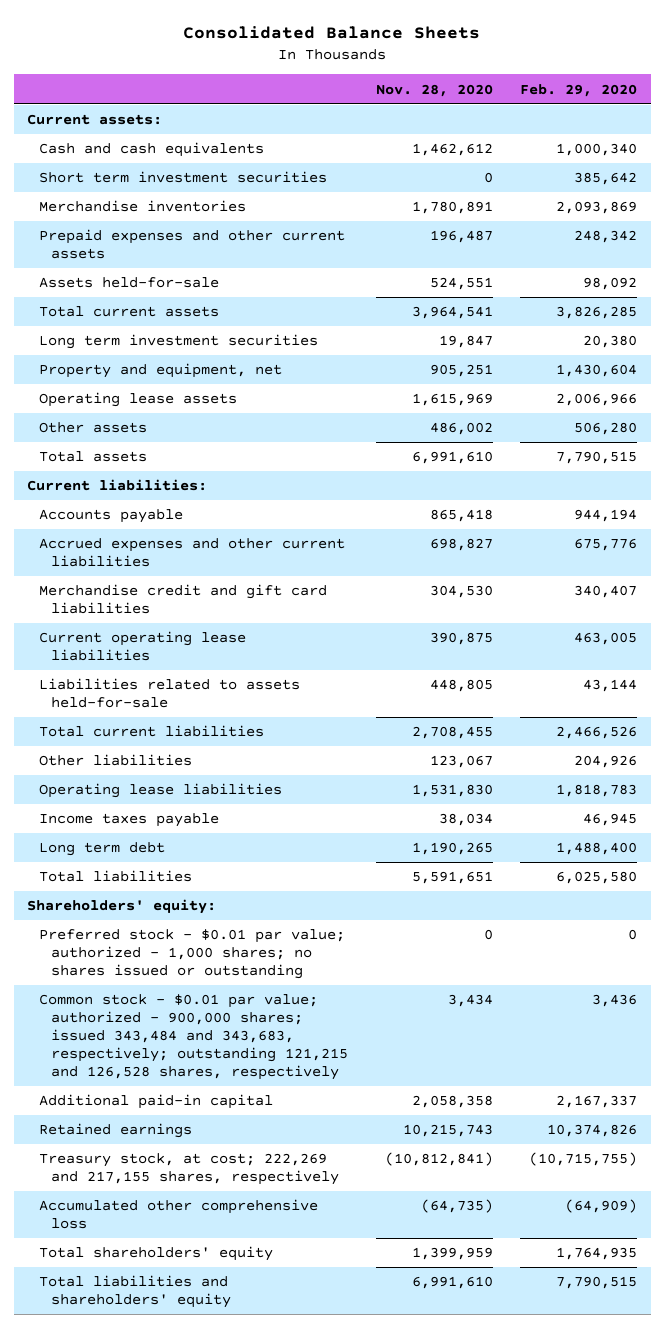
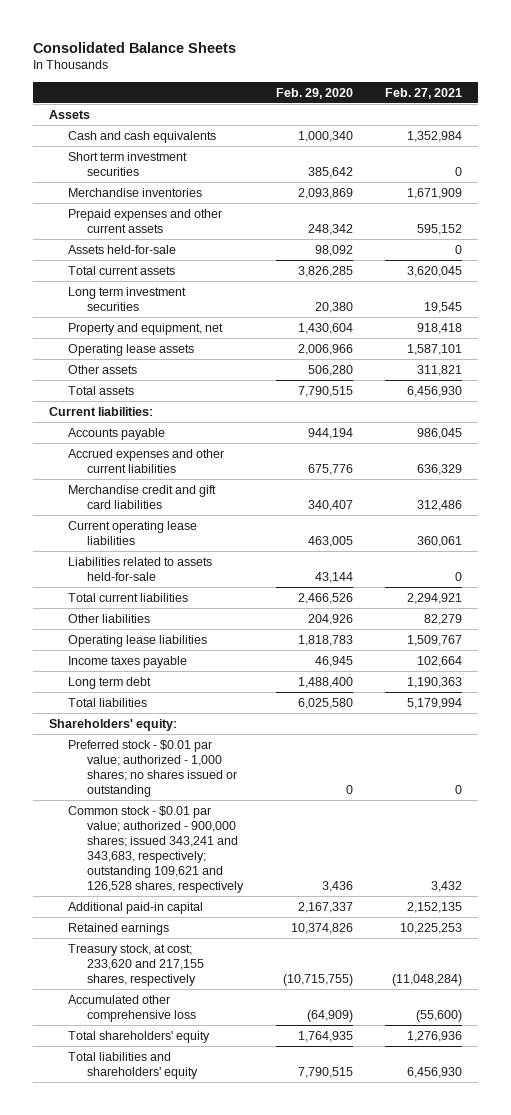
- | Nov. 28, 2020 | Feb. 29, 2020
+ | Feb. 29, 2020 | Feb. 27, 2021
- Current assets:
+ Assets
- Common stock - $0.01 par value; authorized - 900,000 shares; issued 343,484 and 343,683, respectively; outstanding 121,215 and 126,528 shares, respectively | 3,434 | 3,436
+ Common stock - $0.01 par value; authorized - 900,000 shares; issued 343,241 and 343,683, respectively; outstanding 109,621 and 126,528 shares, respectively | 3,436 | 3,432
- Treasury stock, at cost; 222,269 and 217,155 shares, respectively | (10,812,841) | (10,715,755)
+ Treasury stock, at cost; 233,620 and 217,155 shares, respectively | (10,715,755) | (11,048,284)

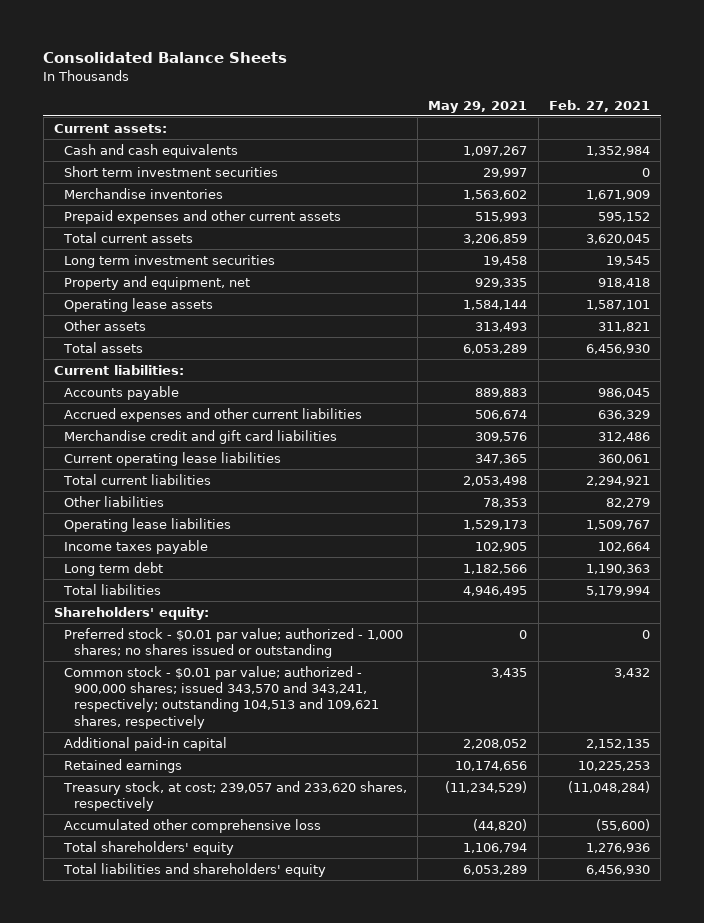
- | Feb. 29, 2020 | Feb. 27, 2021
+ | May 29, 2021 | Feb. 27, 2021
- Assets
+ Current assets:
- Assets held-for-sale | 98,092 | 0
- Liabilities related to assets held-for-sale | 43,144 | 0
- Common stock - $0.01 par value; authorized - 900,000 shares; issued 343,241 and 343,683, respectively; outstanding 109,621 and 126,528 shares, respectively | 3,436 | 3,432
+ Common stock - $0.01 par value; authorized - 900,000 shares; issued 343,570 and 343,241, respectively; outstanding 104,513 and 109,621 shares, respectively | 3,435 | 3,432
- Treasury stock, at cost; 233,620 and 217,155 shares, respectively | (10,715,755) | (11,048,284)
+ Treasury stock, at cost; 239,057 and 233,620 shares, respectively | (11,234,529) | (11,048,284)

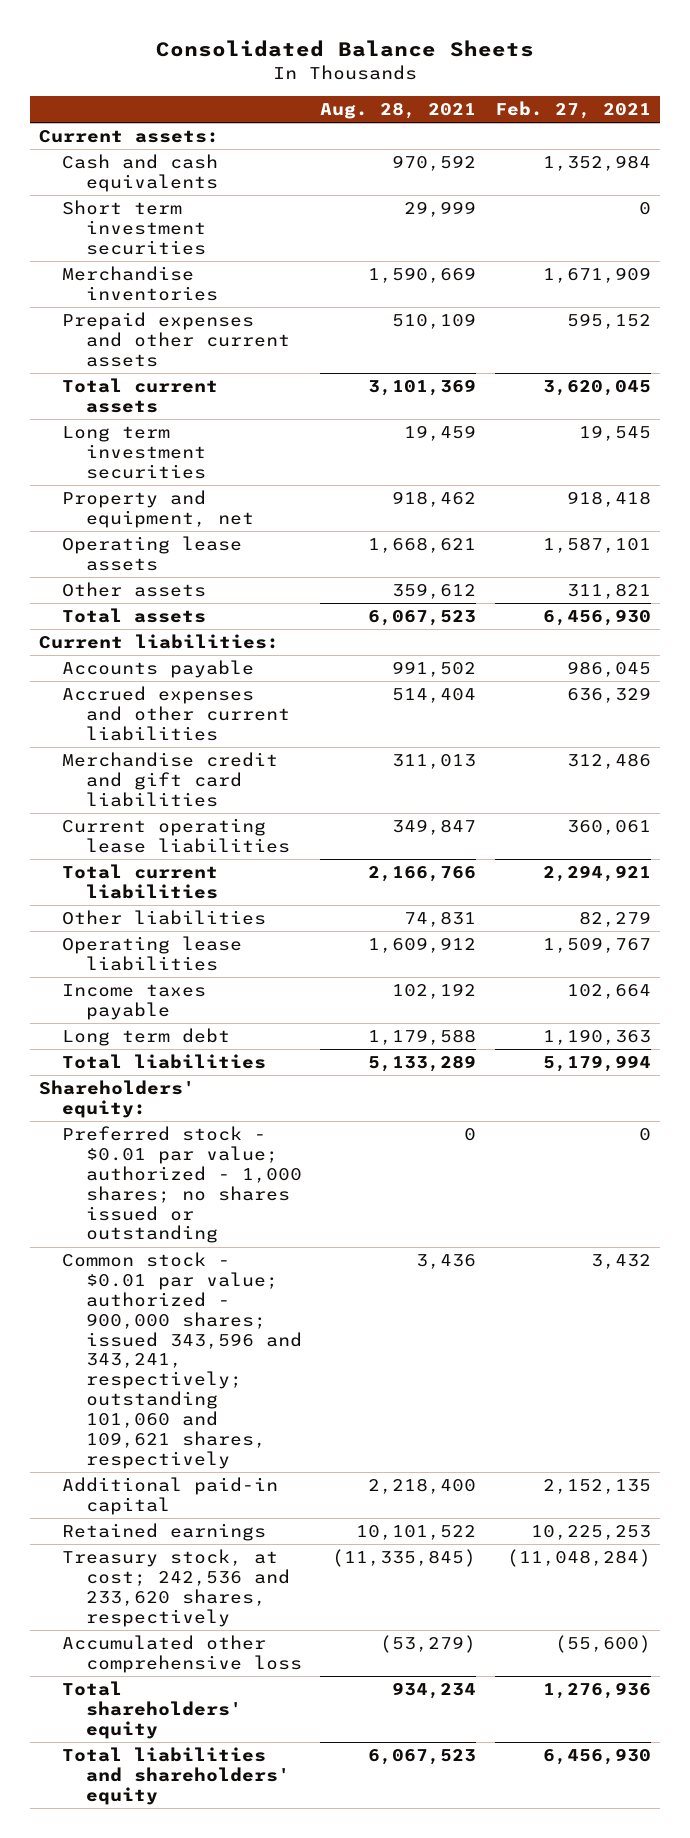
- | May 29, 2021 | Feb. 27, 2021
+ | Aug. 28, 2021 | Feb. 27, 2021
- Common stock - $0.01 par value; authorized - 900,000 shares; issued 343,570 and 343,241, respectively; outstanding 104,513 and 109,621 shares, respectively | 3,435 | 3,432
+ Common stock - $0.01 par value; authorized - 900,000 shares; issued 343,596 and 343,241, respectively; outstanding 101,060 and 109,621 shares, respectively | 3,436 | 3,432
- Treasury stock, at cost; 239,057 and 233,620 shares, respectively | (11,234,529) | (11,048,284)
+ Treasury stock, at cost; 242,536 and 233,620 shares, respectively | (11,335,845) | (11,048,284)

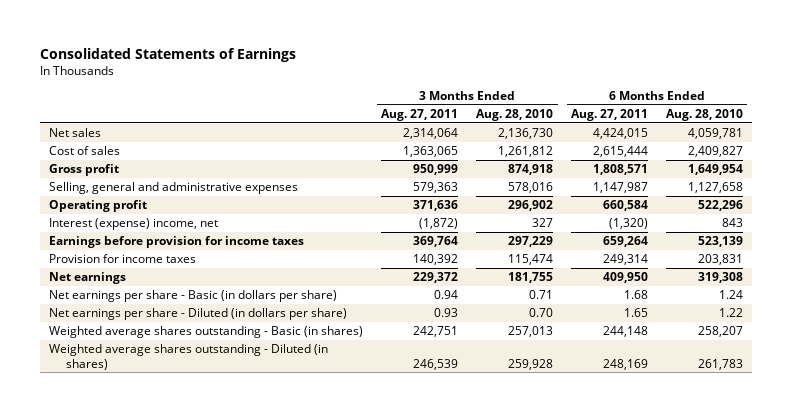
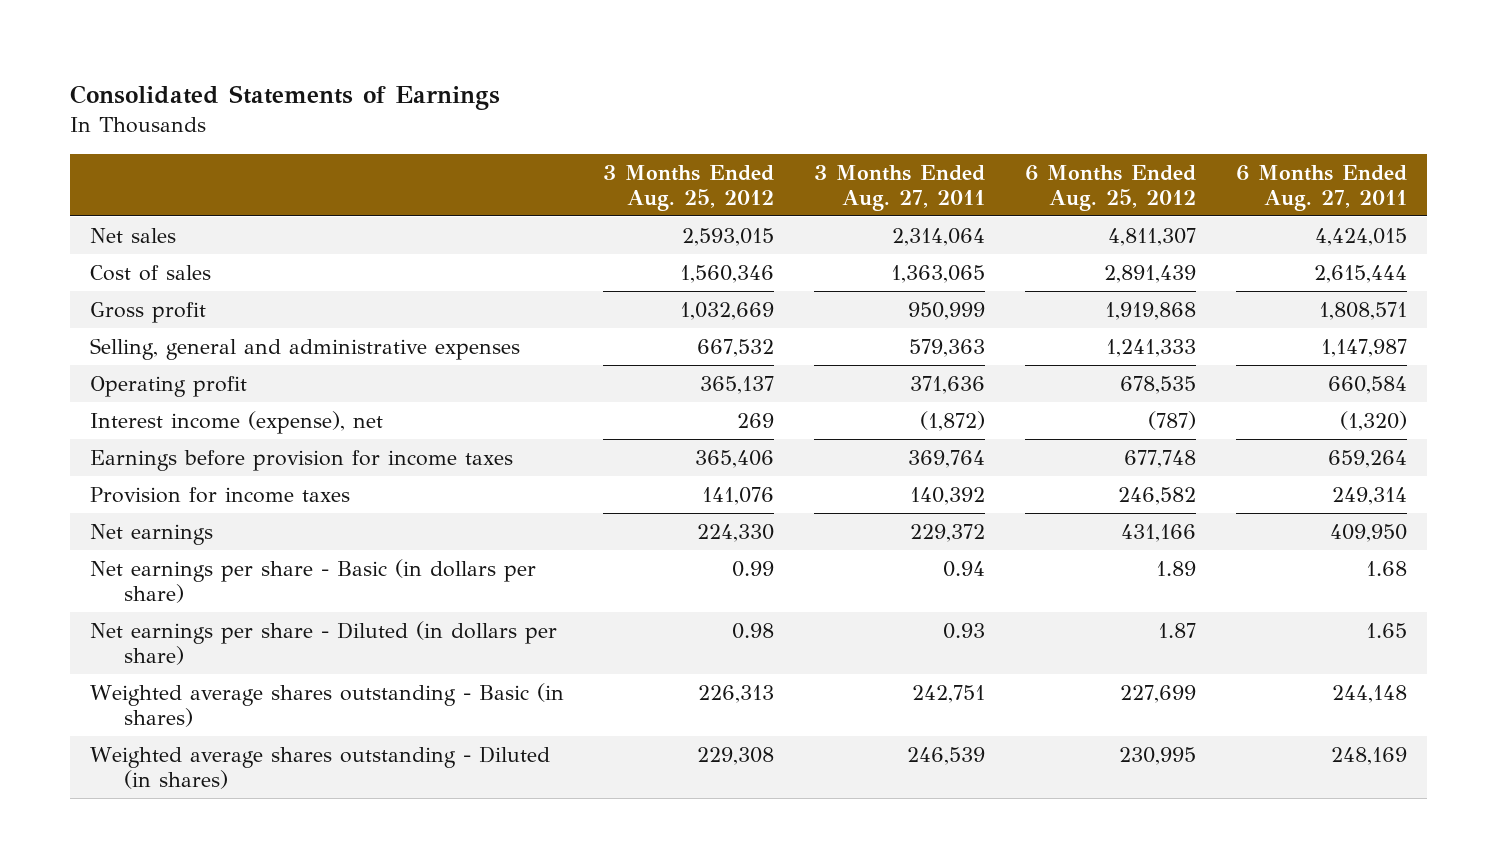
- | 3 Months Ended Aug. 27, 2011 | 3 Months Ended Aug. 28, 2010 | 6 Months Ended Aug. 27, 2011 | 6 Months Ended Aug. 28, 2010
+ | 3 Months Ended Aug. 25, 2012 | 3 Months Ended Aug. 27, 2011 | 6 Months Ended Aug. 25, 2012 | 6 Months Ended Aug. 27, 2011
- Interest (expense) income, net | (1,872) | 327 | (1,320) | 843
+ Interest income (expense), net | 269 | (1,872) | (787) | (1,320)

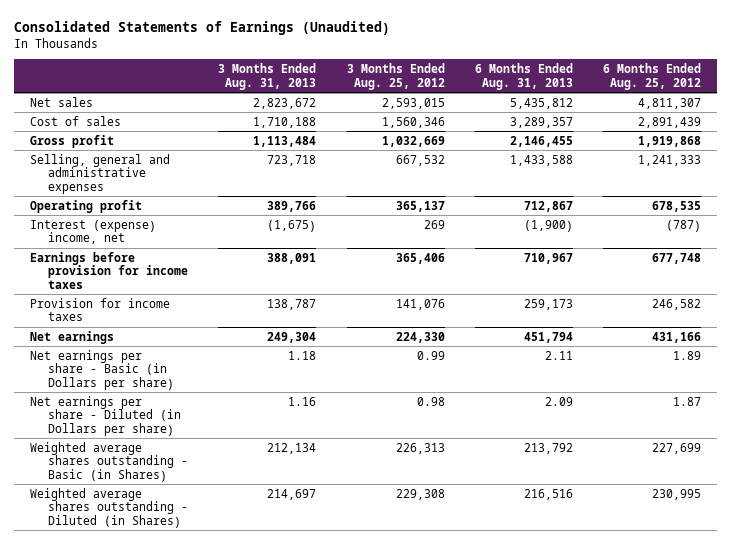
- Consolidated Statements of Earnings
+ Consolidated Statements of Earnings (Unaudited)
- | 3 Months Ended Aug. 25, 2012 | 3 Months Ended Aug. 27, 2011 | 6 Months Ended Aug. 25, 2012 | 6 Months Ended Aug. 27, 2011
+ | 3 Months Ended Aug. 31, 2013 | 3 Months Ended Aug. 25, 2012 | 6 Months Ended Aug. 31, 2013 | 6 Months Ended Aug. 25, 2012
- Interest income (expense), net | 269 | (1,872) | (787) | (1,320)
+ Interest (expense) income, net | (1,675) | 269 | (1,900) | (787)
- Net earnings per share - Basic (in dollars per share) | 0.99 | 0.94 | 1.89 | 1.68
- Net earnings per share - Diluted (in dollars per share) | 0.98 | 0.93 | 1.87 | 1.65
- Weighted average shares outstanding - Basic (in shares) | 226,313 | 242,751 | 227,699 | 244,148
- Weighted average shares outstanding - Diluted (in shares) | 229,308 | 246,539 | 230,995 | 248,169
+ Net earnings per share - Basic (in Dollars per share) | 1.18 | 0.99 | 2.11 | 1.89
+ Net earnings per share - Diluted (in Dollars per share) | 1.16 | 0.98 | 2.09 | 1.87
+ Weighted average shares outstanding - Basic (in Shares) | 212,134 | 226,313 | 213,792 | 227,699
+ Weighted average shares outstanding - Diluted (in Shares) | 214,697 | 229,308 | 216,516 | 230,995

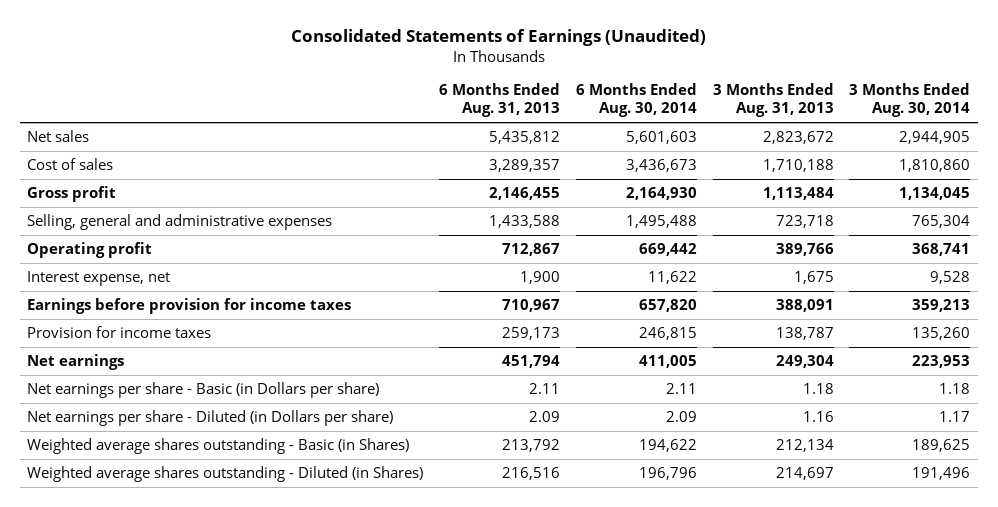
- | 3 Months Ended Aug. 31, 2013 | 3 Months Ended Aug. 25, 2012 | 6 Months Ended Aug. 31, 2013 | 6 Months Ended Aug. 25, 2012
+ | 6 Months Ended Aug. 31, 2013 | 6 Months Ended Aug. 30, 2014 | 3 Months Ended Aug. 31, 2013 | 3 Months Ended Aug. 30, 2014
- Interest (expense) income, net | (1,675) | 269 | (1,900) | (787)
+ Interest expense, net | 1,900 | 11,622 | 1,675 | 9,528

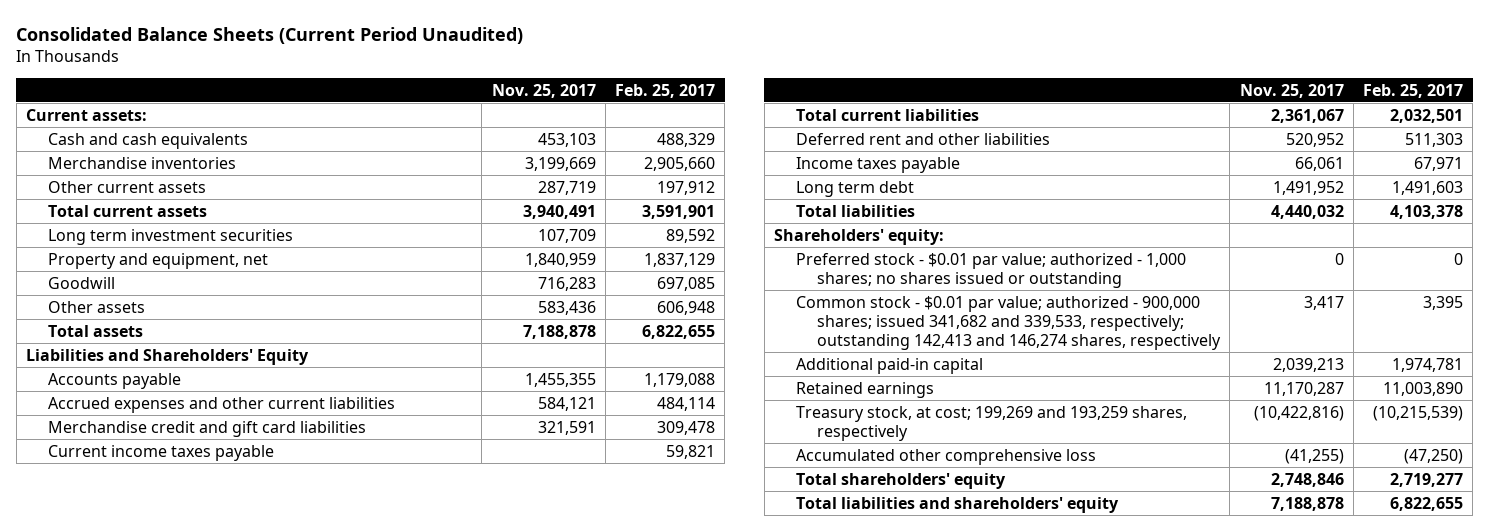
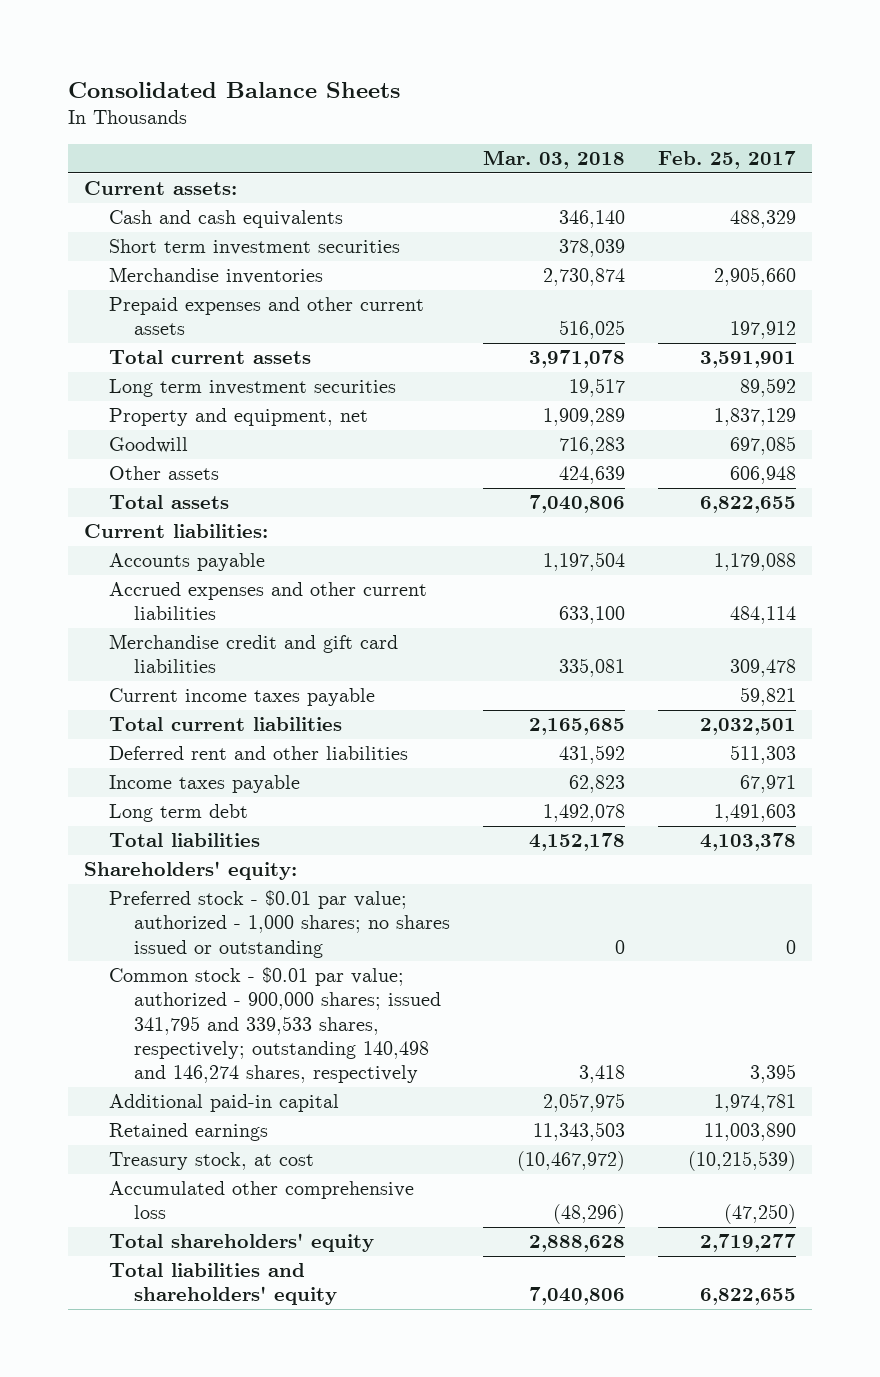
- Consolidated Balance Sheets (Current Period Unaudited)
+ Consolidated Balance Sheets
- | Nov. 25, 2017 | Feb. 25, 2017
+ | Mar. 03, 2018 | Feb. 25, 2017
+ Short term investment securities | 378,039 |
- Other current assets | 287,719 | 197,912
+ Prepaid expenses and other current assets | 516,025 | 197,912
- Liabilities and Shareholders' Equity
+ Current liabilities:
- Common stock - $0.01 par value; authorized - 900,000 shares; issued 341,682 and 339,533, respectively; outstanding 142,413 and 146,274 shares, respectively | 3,417 | 3,395
+ Common stock - $0.01 par value; authorized - 900,000 shares; issued 341,795 and 339,533 shares, respectively; outstanding 140,498 and 146,274 shares, respectively | 3,418 | 3,395
- Treasury stock, at cost; 199,269 and 193,259 shares, respectively | (10,422,816) | (10,215,539)
+ Treasury stock, at cost | (10,467,972) | (10,215,539)

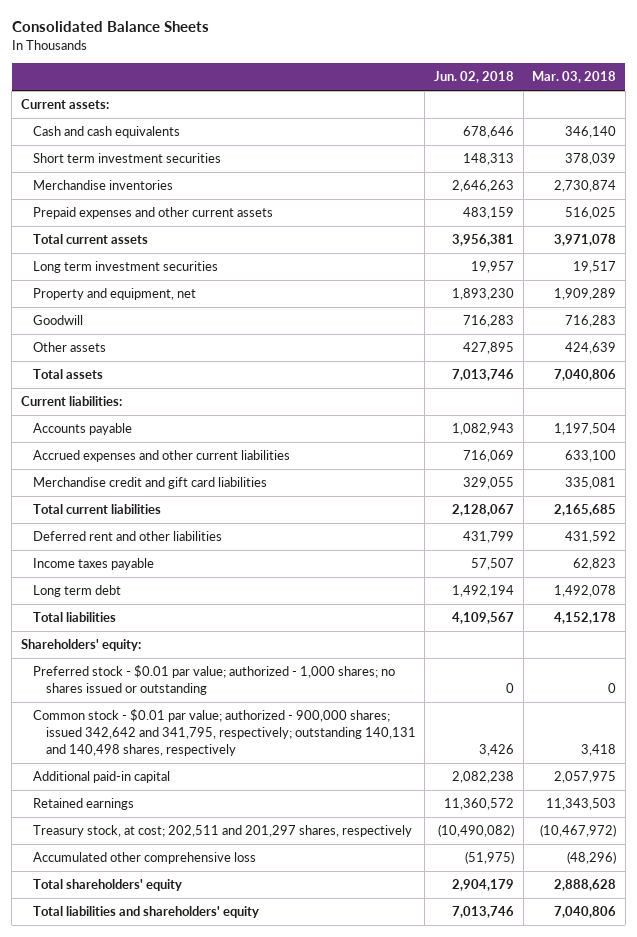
- | Mar. 03, 2018 | Feb. 25, 2017
+ | Jun. 02, 2018 | Mar. 03, 2018
- Current income taxes payable | | 59,821
- Common stock - $0.01 par value; authorized - 900,000 shares; issued 341,795 and 339,533 shares, respectively; outstanding 140,498 and 146,274 shares, respectively | 3,418 | 3,395
+ Common stock - $0.01 par value; authorized - 900,000 shares; issued 342,642 and 341,795, respectively; outstanding 140,131 and 140,498 shares, respectively | 3,426 | 3,418
- Treasury stock, at cost | (10,467,972) | (10,215,539)
+ Treasury stock, at cost; 202,511 and 201,297 shares, respectively | (10,490,082) | (10,467,972)

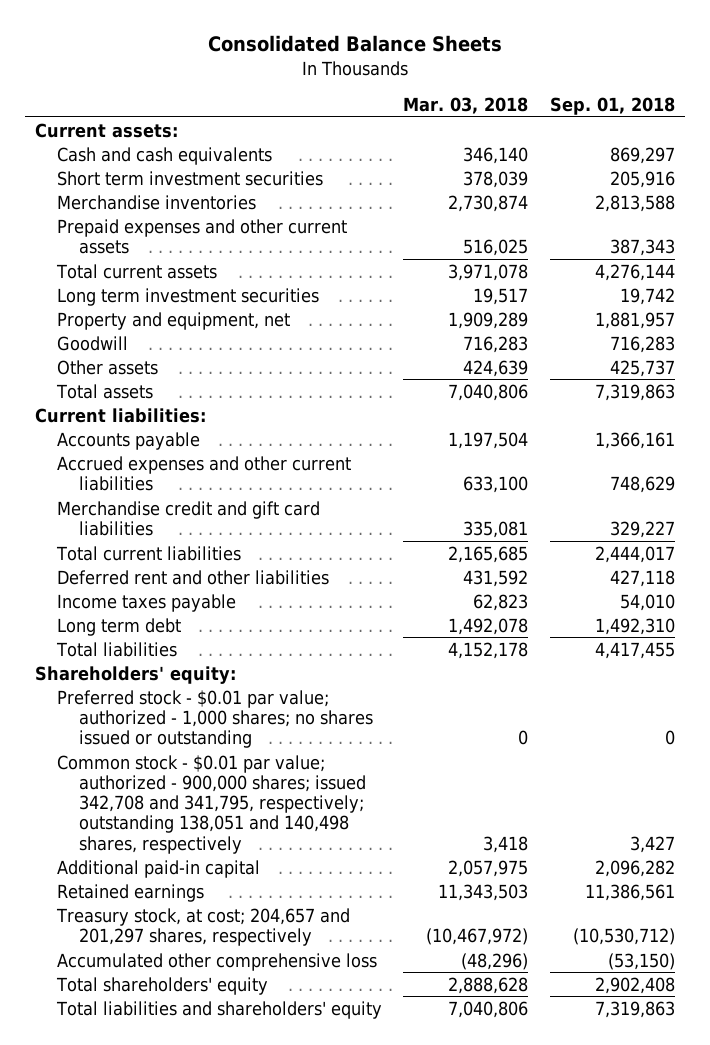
- | Jun. 02, 2018 | Mar. 03, 2018
+ | Mar. 03, 2018 | Sep. 01, 2018
- Common stock - $0.01 par value; authorized - 900,000 shares; issued 342,642 and 341,795, respectively; outstanding 140,131 and 140,498 shares, respectively | 3,426 | 3,418
+ Common stock - $0.01 par value; authorized - 900,000 shares; issued 342,708 and 341,795, respectively; outstanding 138,051 and 140,498 shares, respectively | 3,418 | 3,427
- Treasury stock, at cost; 202,511 and 201,297 shares, respectively | (10,490,082) | (10,467,972)
+ Treasury stock, at cost; 204,657 and 201,297 shares, respectively | (10,467,972) | (10,530,712)

